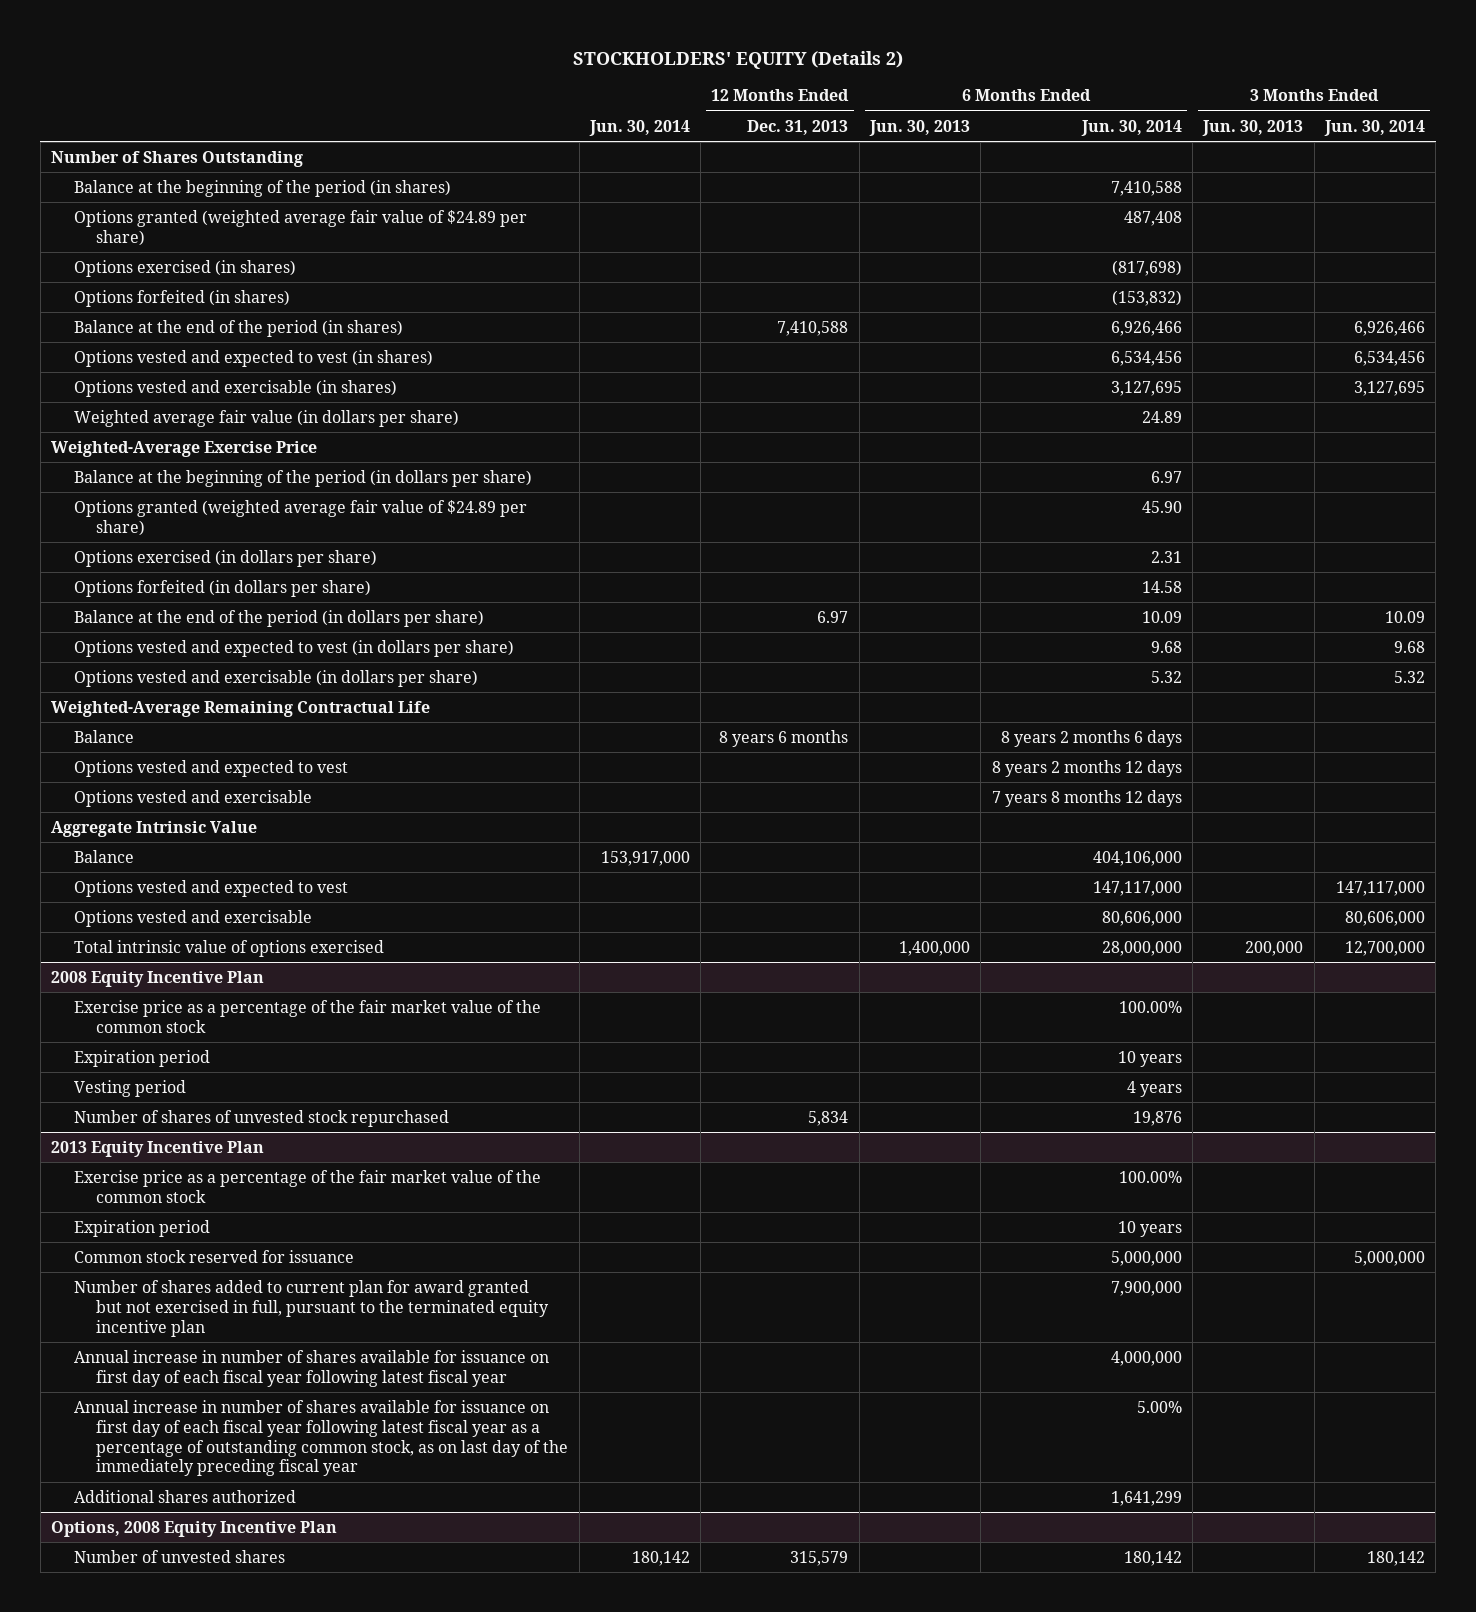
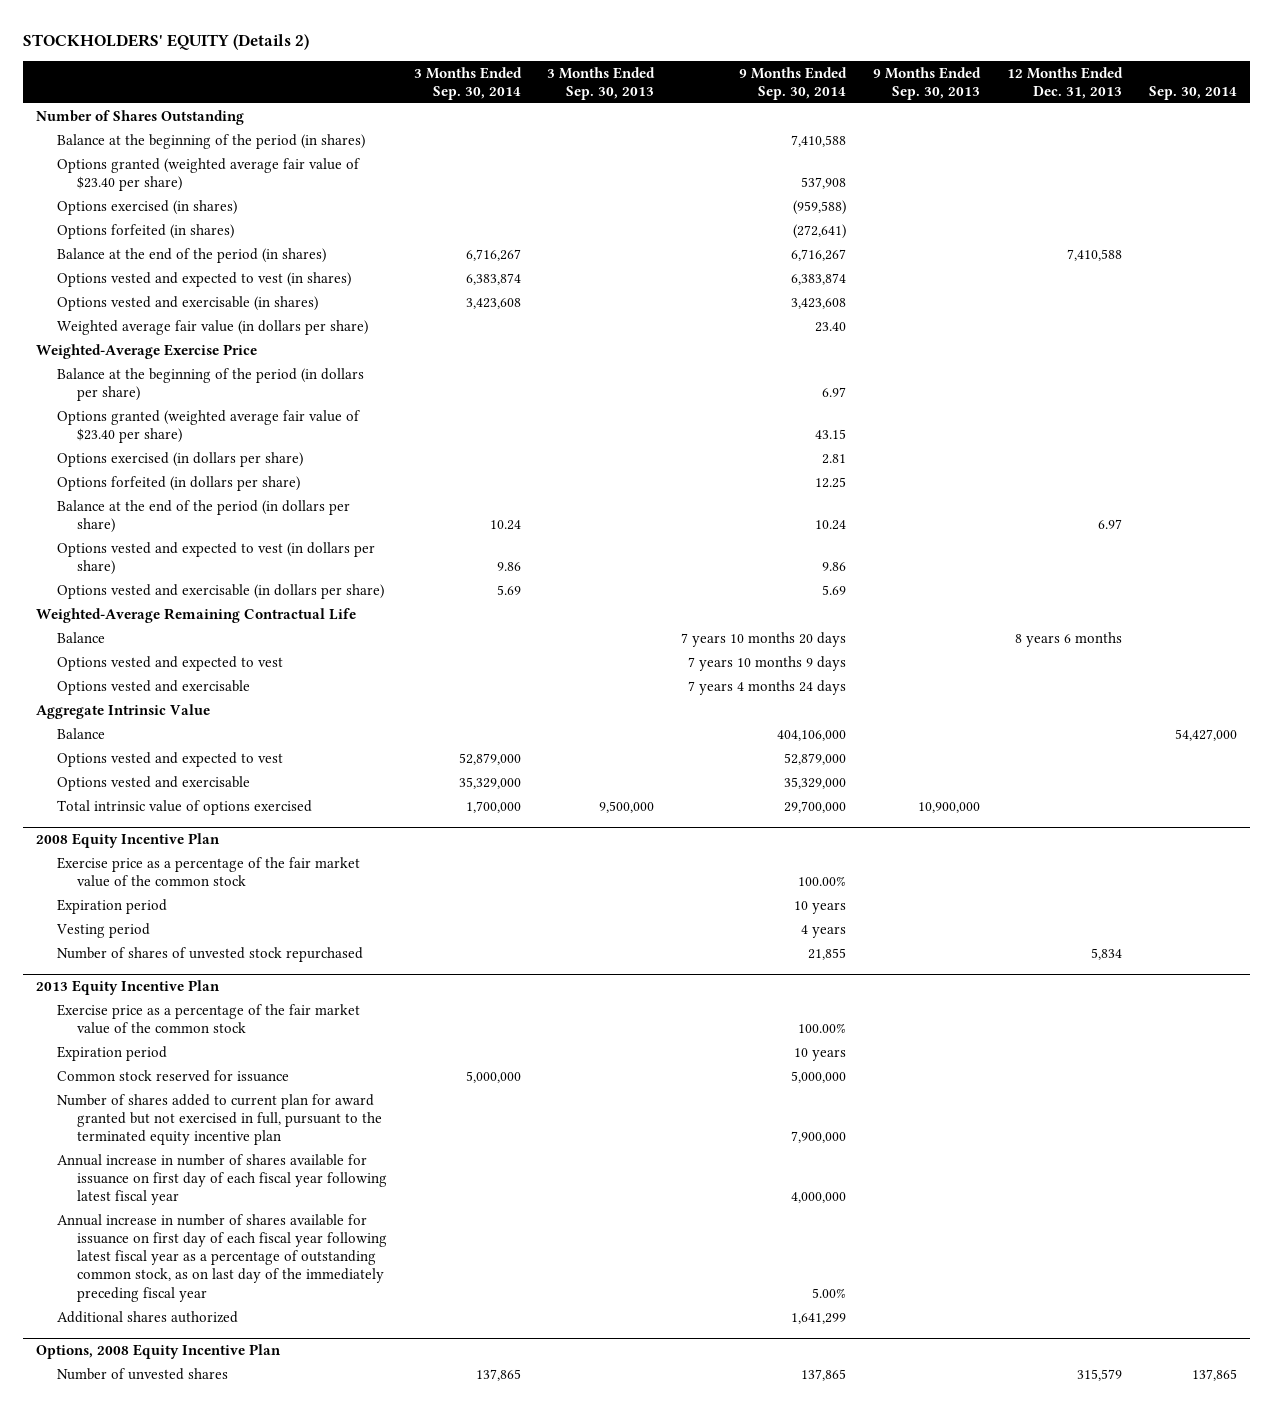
- | Jun. 30, 2014 | 12 Months Ended Dec. 31, 2013 | 6 Months Ended Jun. 30, 2013 | 6 Months Ended Jun. 30, 2014 | 3 Months Ended Jun. 30, 2013 | 3 Months Ended Jun. 30, 2014
+ | 3 Months Ended Sep. 30, 2014 | 3 Months Ended Sep. 30, 2013 | 9 Months Ended Sep. 30, 2014 | 9 Months Ended Sep. 30, 2013 | 12 Months Ended Dec. 31, 2013 | Sep. 30, 2014
- Options granted (weighted average fair value of $24.89 per share) | | | | 487,408 | |
+ Options granted (weighted average fair value of $23.40 per share) | | | 537,908 | | |
- Options granted (weighted average fair value of $24.89 per share) | | | | 45.90 | |
+ Options granted (weighted average fair value of $23.40 per share) | | | 43.15 | | |

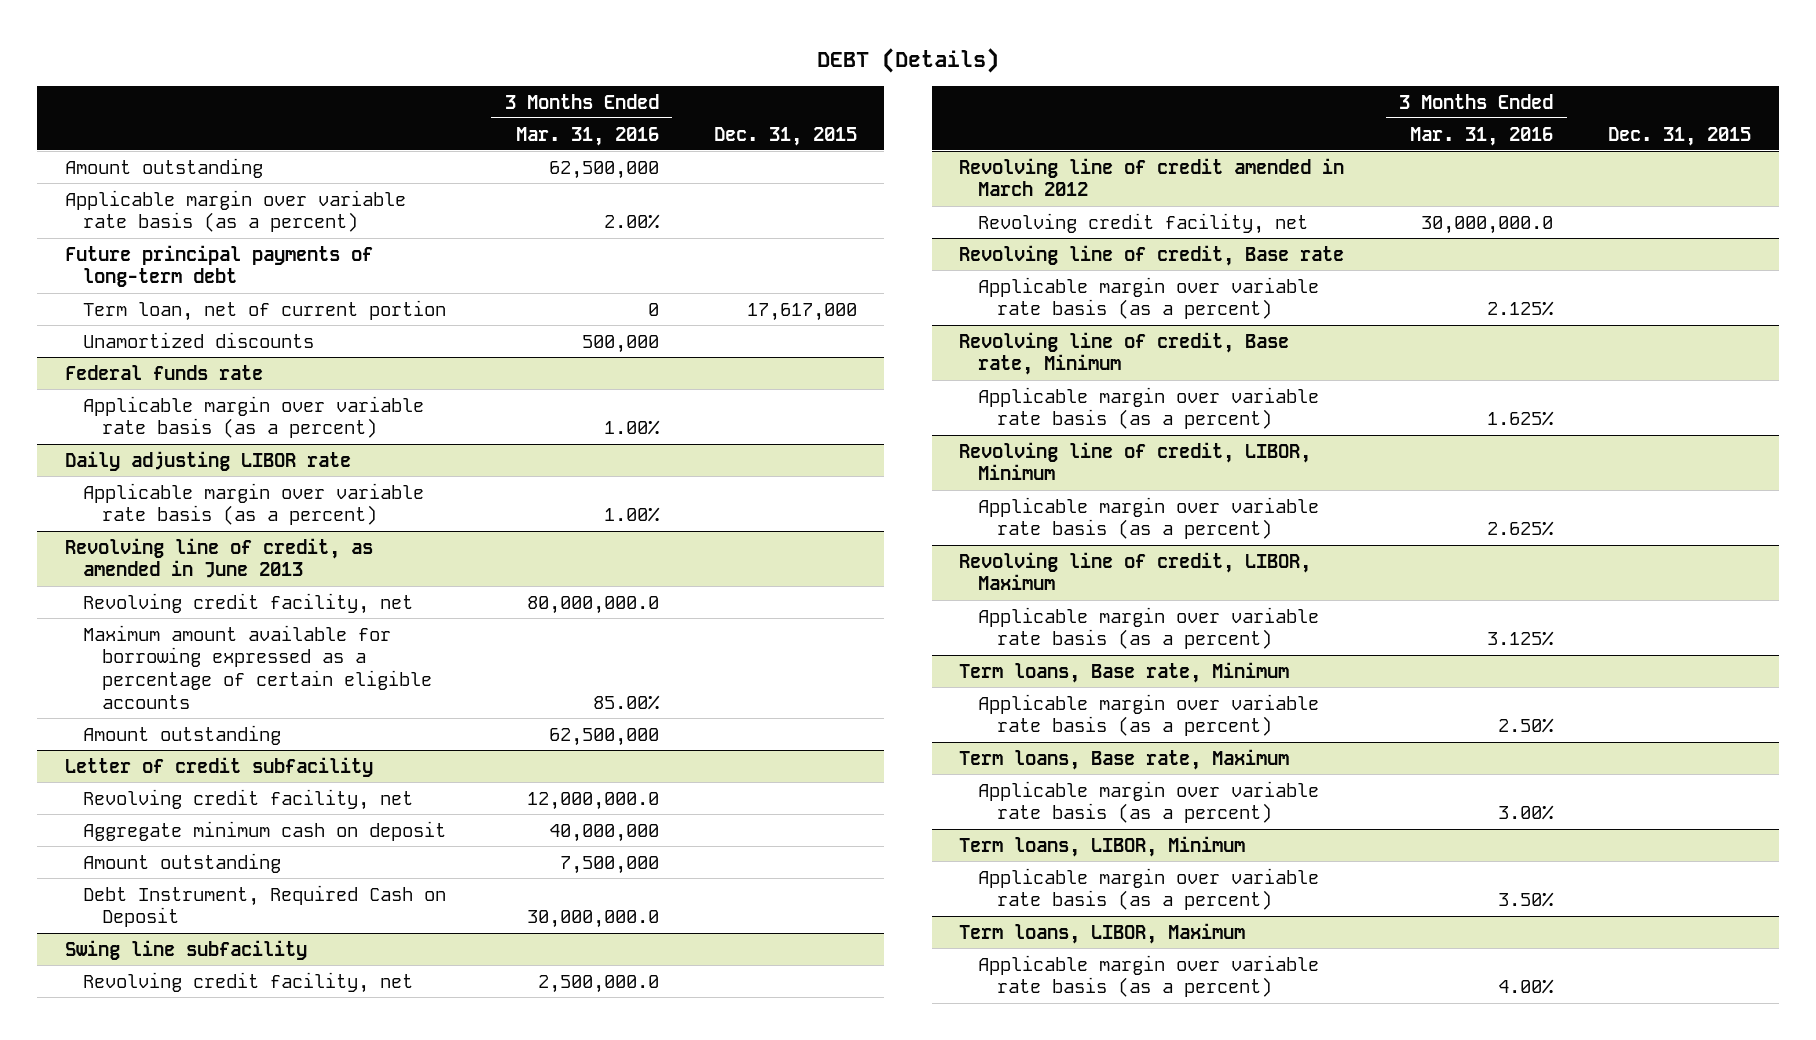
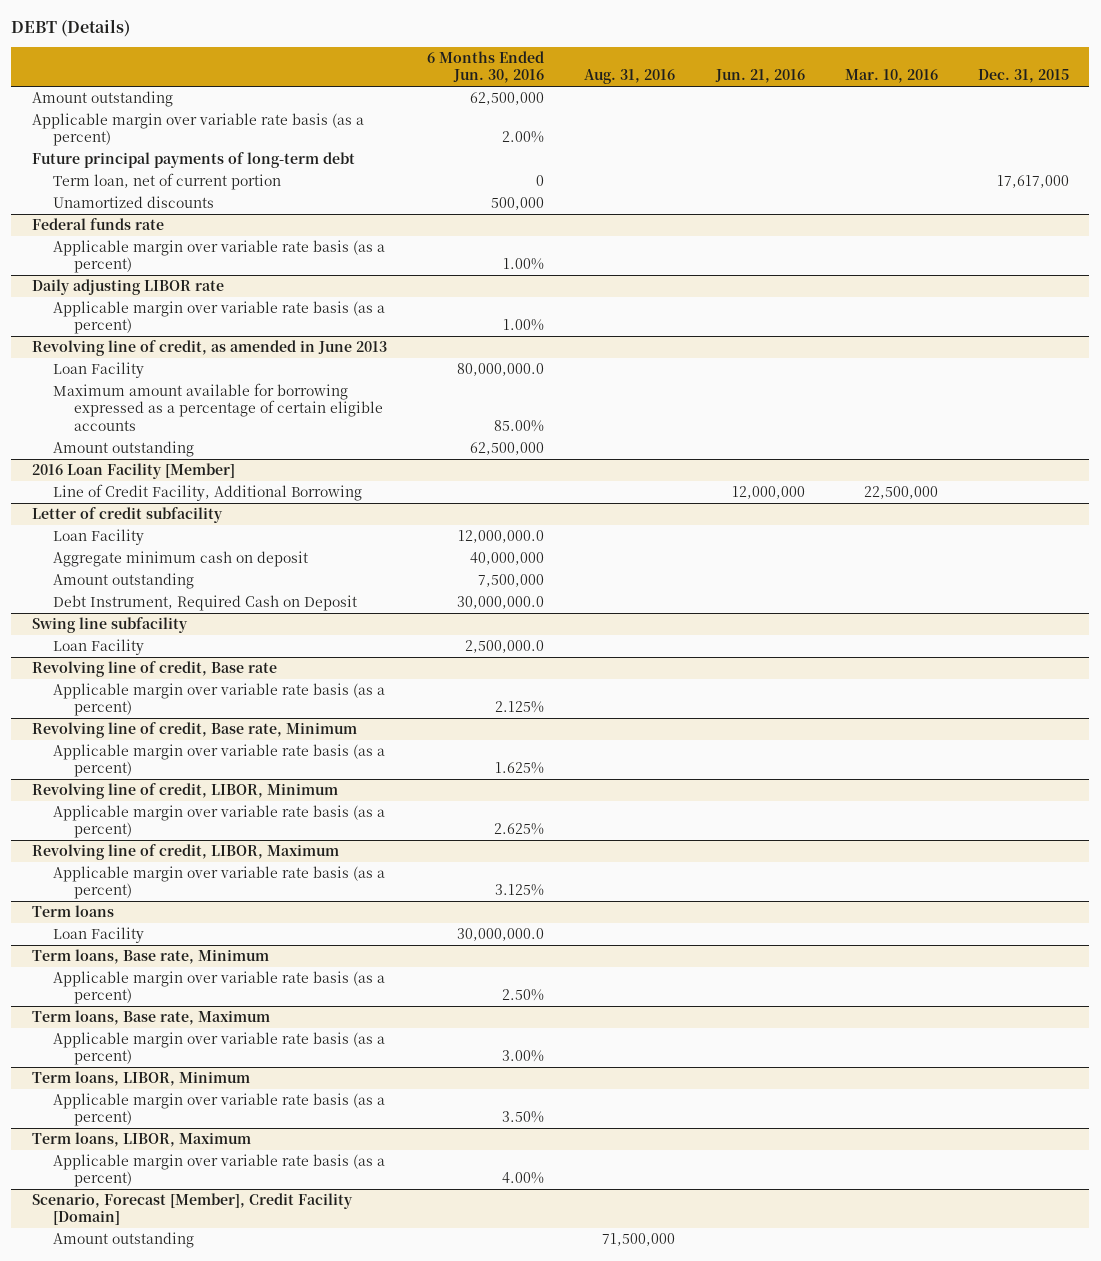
- | 3 Months Ended Mar. 31, 2016 | Dec. 31, 2015
+ | 6 Months Ended Jun. 30, 2016 | Aug. 31, 2016 | Jun. 21, 2016 | Mar. 10, 2016 | Dec. 31, 2015
@ Revolving line of credit, as amended in June 2013
- Revolving credit facility, net | 80,000,000.0 |
+ Loan Facility | 80,000,000.0 | | | |
+ 2016 Loan Facility [Member]
+ Line of Credit Facility, Additional Borrowing | | | 12,000,000 | 22,500,000 |
@ Letter of credit subfacility
- Revolving credit facility, net | 12,000,000.0 |
+ Loan Facility | 12,000,000.0 | | | |
@ Swing line subfacility
- Revolving credit facility, net | 2,500,000.0 |
- Revolving line of credit amended in March 2012
- Revolving credit facility, net | 30,000,000.0 |
@ Swing line subfacility
+ Loan Facility | 2,500,000.0 | | | |
+ Term loans
+ Loan Facility | 30,000,000.0 | | | |
+ Scenario, Forecast [Member], Credit Facility [Domain]
+ Amount outstanding | | 71,500,000 | | |

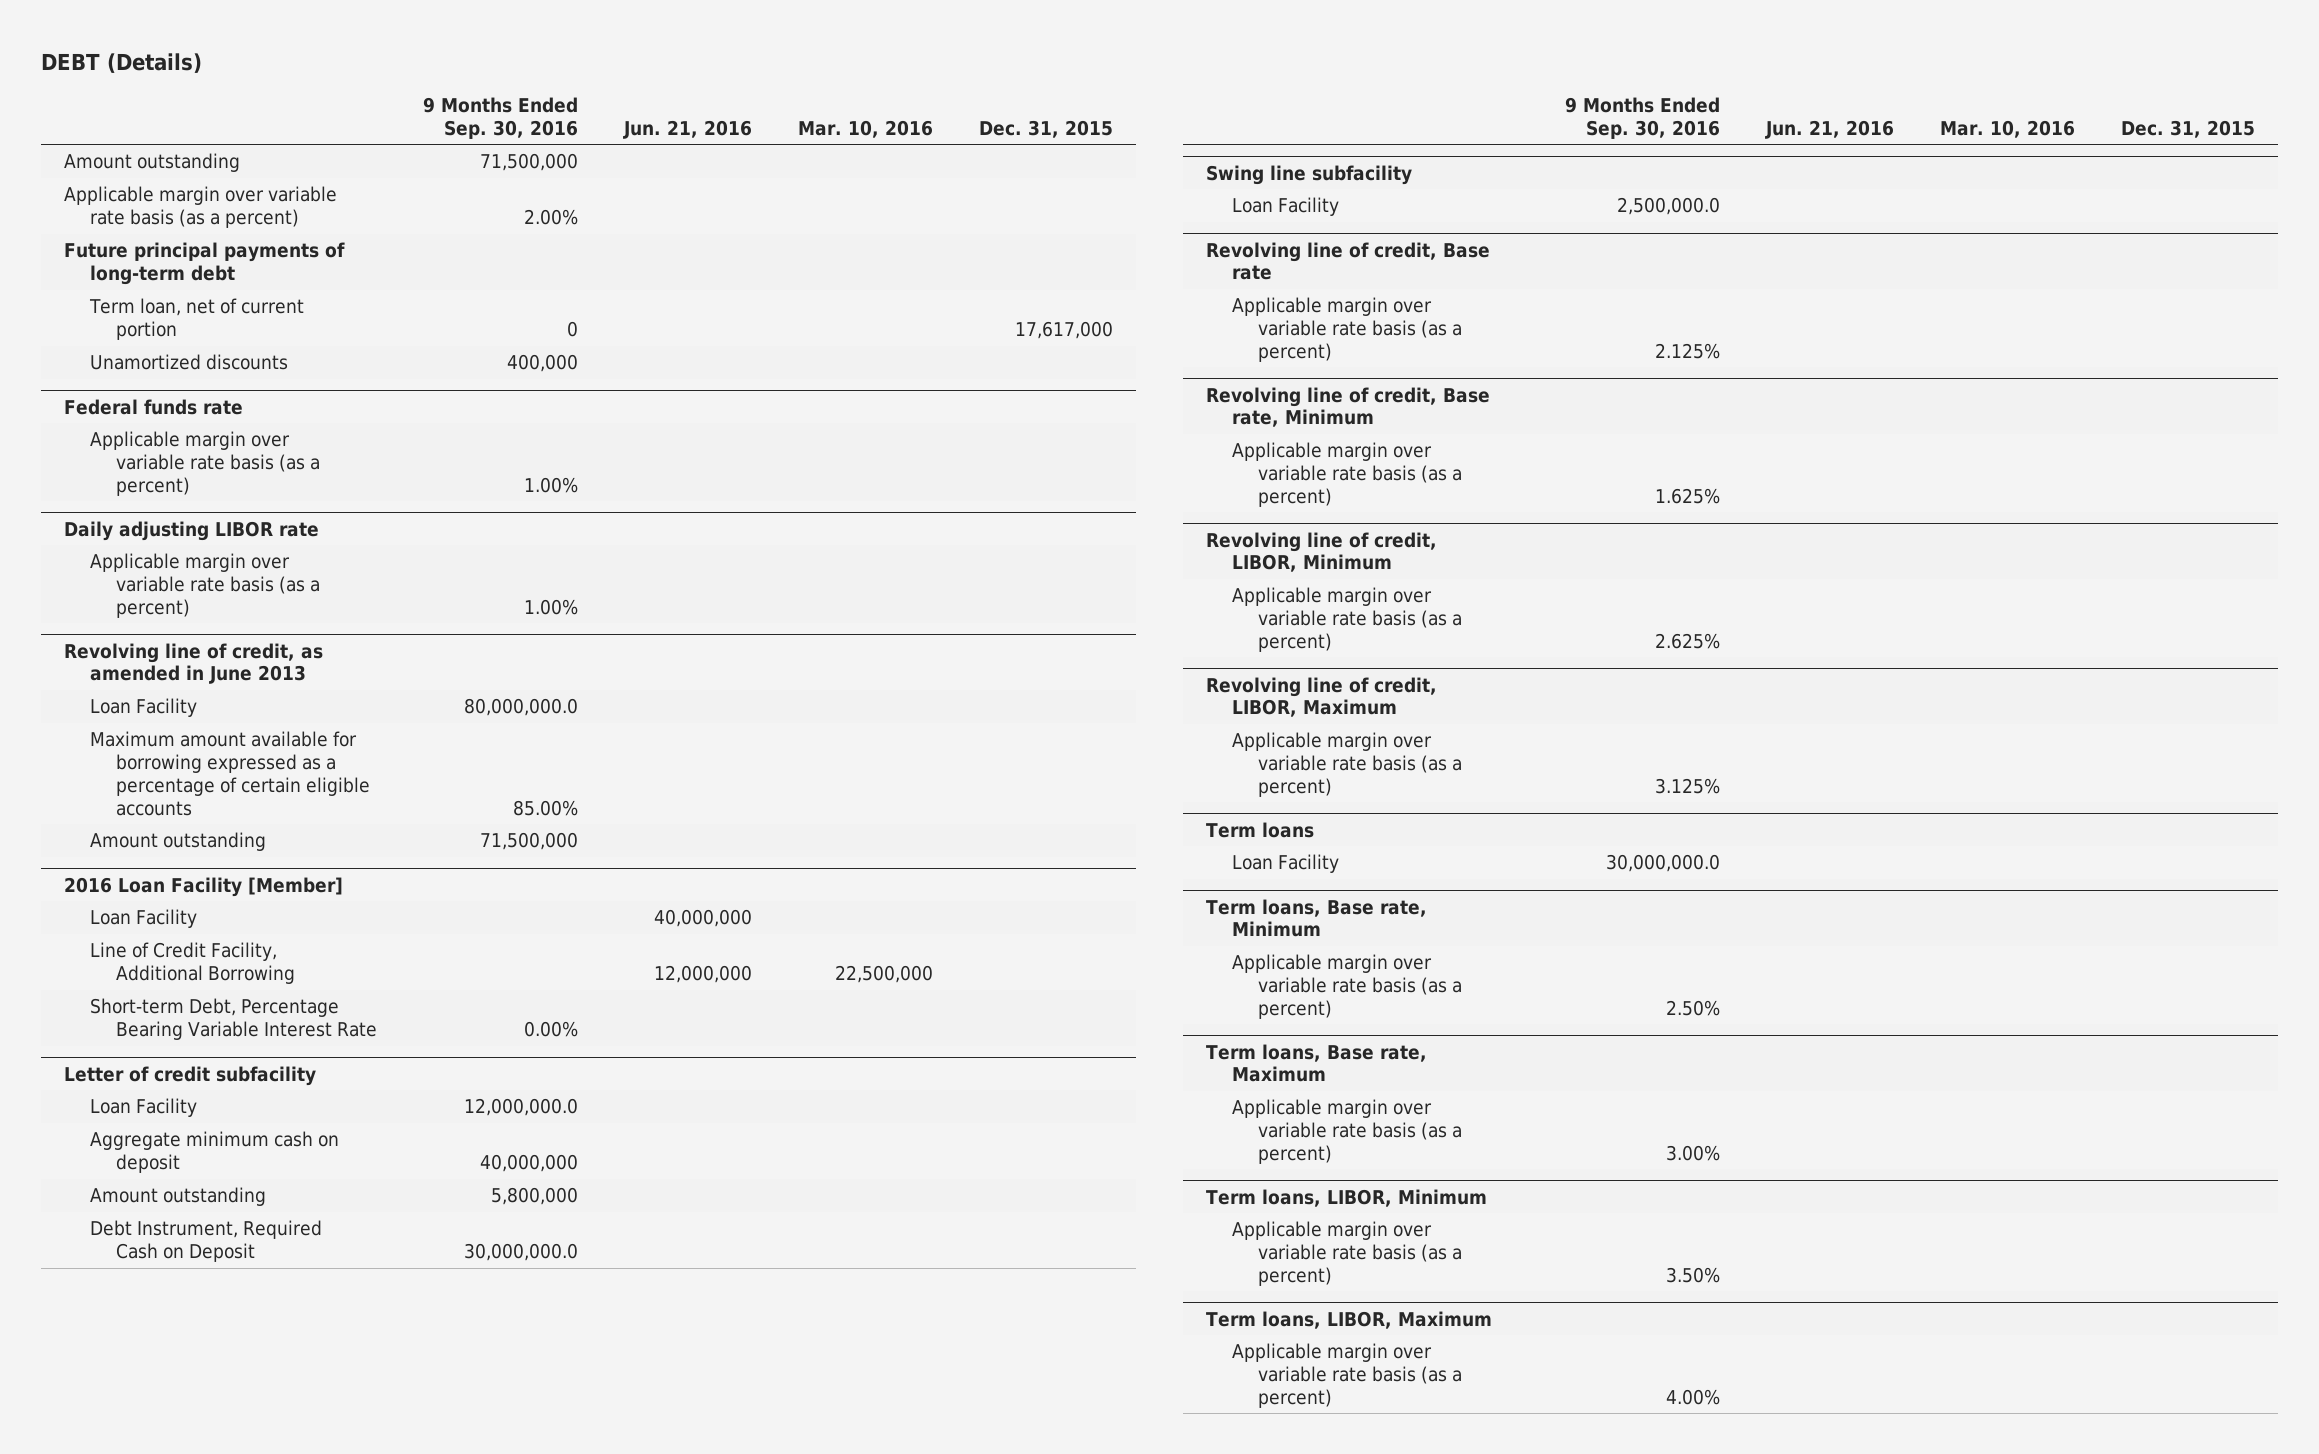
- | 6 Months Ended Jun. 30, 2016 | Aug. 31, 2016 | Jun. 21, 2016 | Mar. 10, 2016 | Dec. 31, 2015
+ | 9 Months Ended Sep. 30, 2016 | Jun. 21, 2016 | Mar. 10, 2016 | Dec. 31, 2015
@ 2016 Loan Facility [Member]
+ Loan Facility | | 40,000,000 | |
+ Short-term Debt, Percentage Bearing Variable Interest Rate | 0.00% | | |
- Scenario, Forecast [Member], Credit Facility [Domain]
- Amount outstanding | | 71,500,000 | | |

